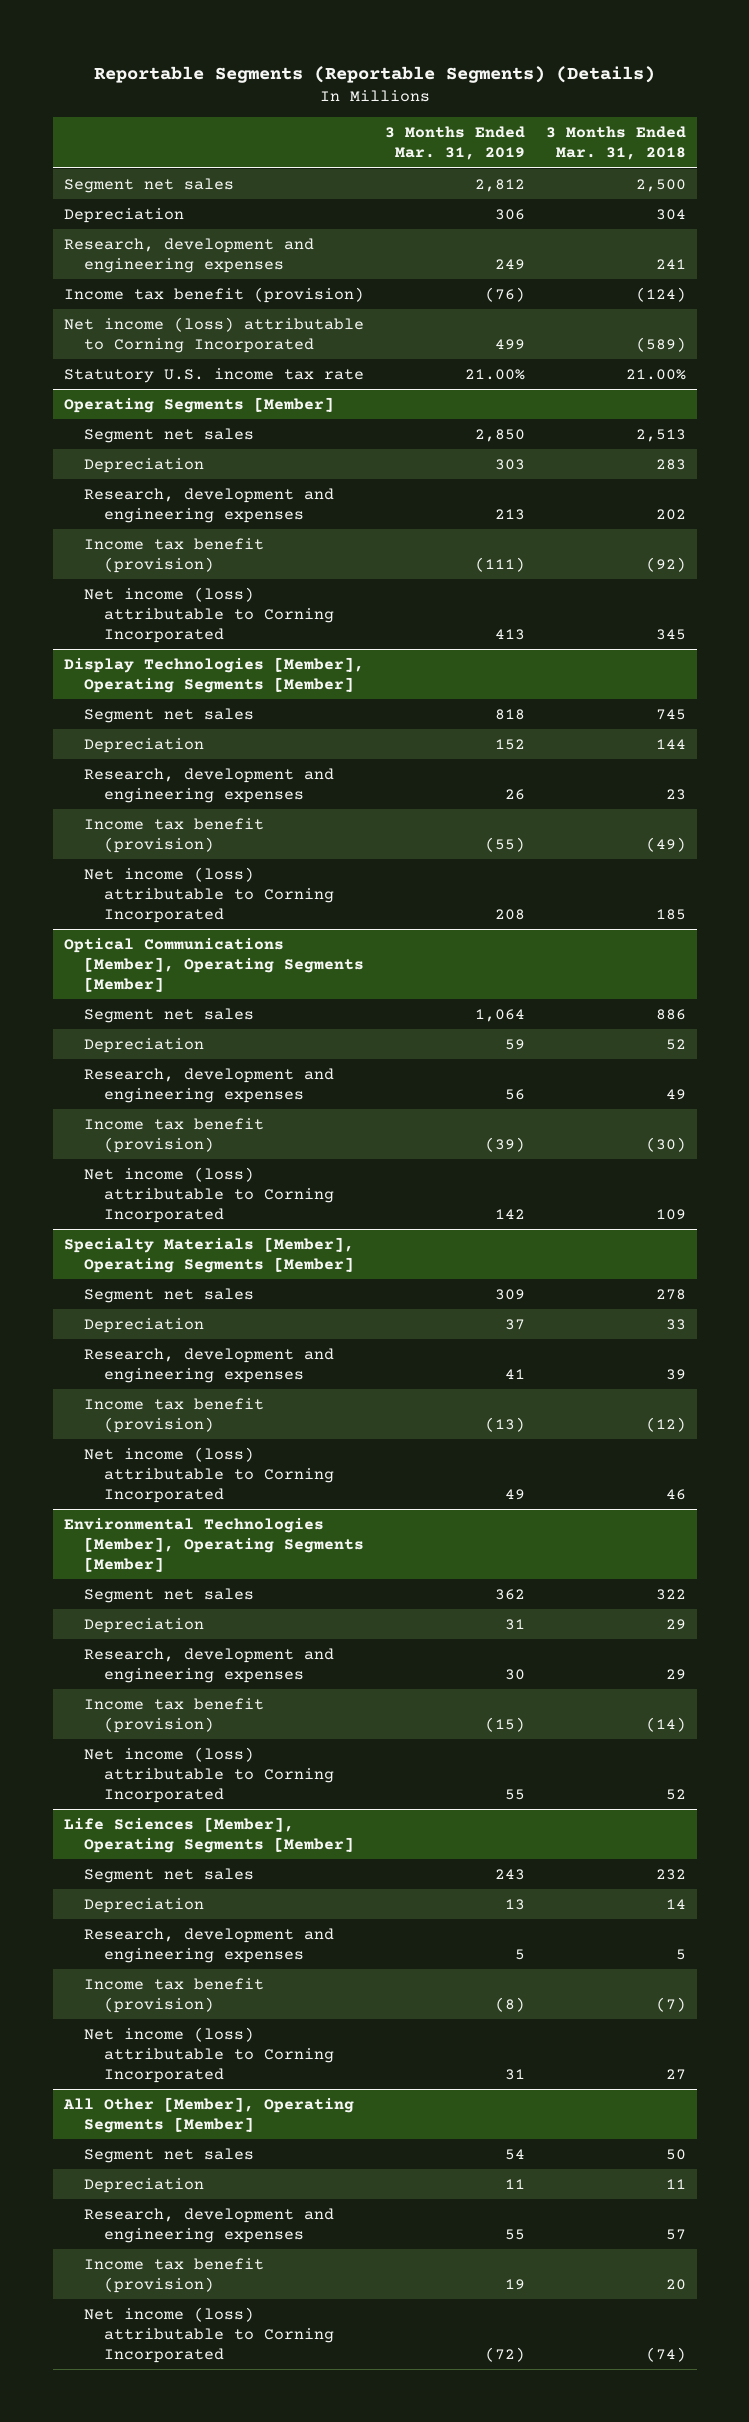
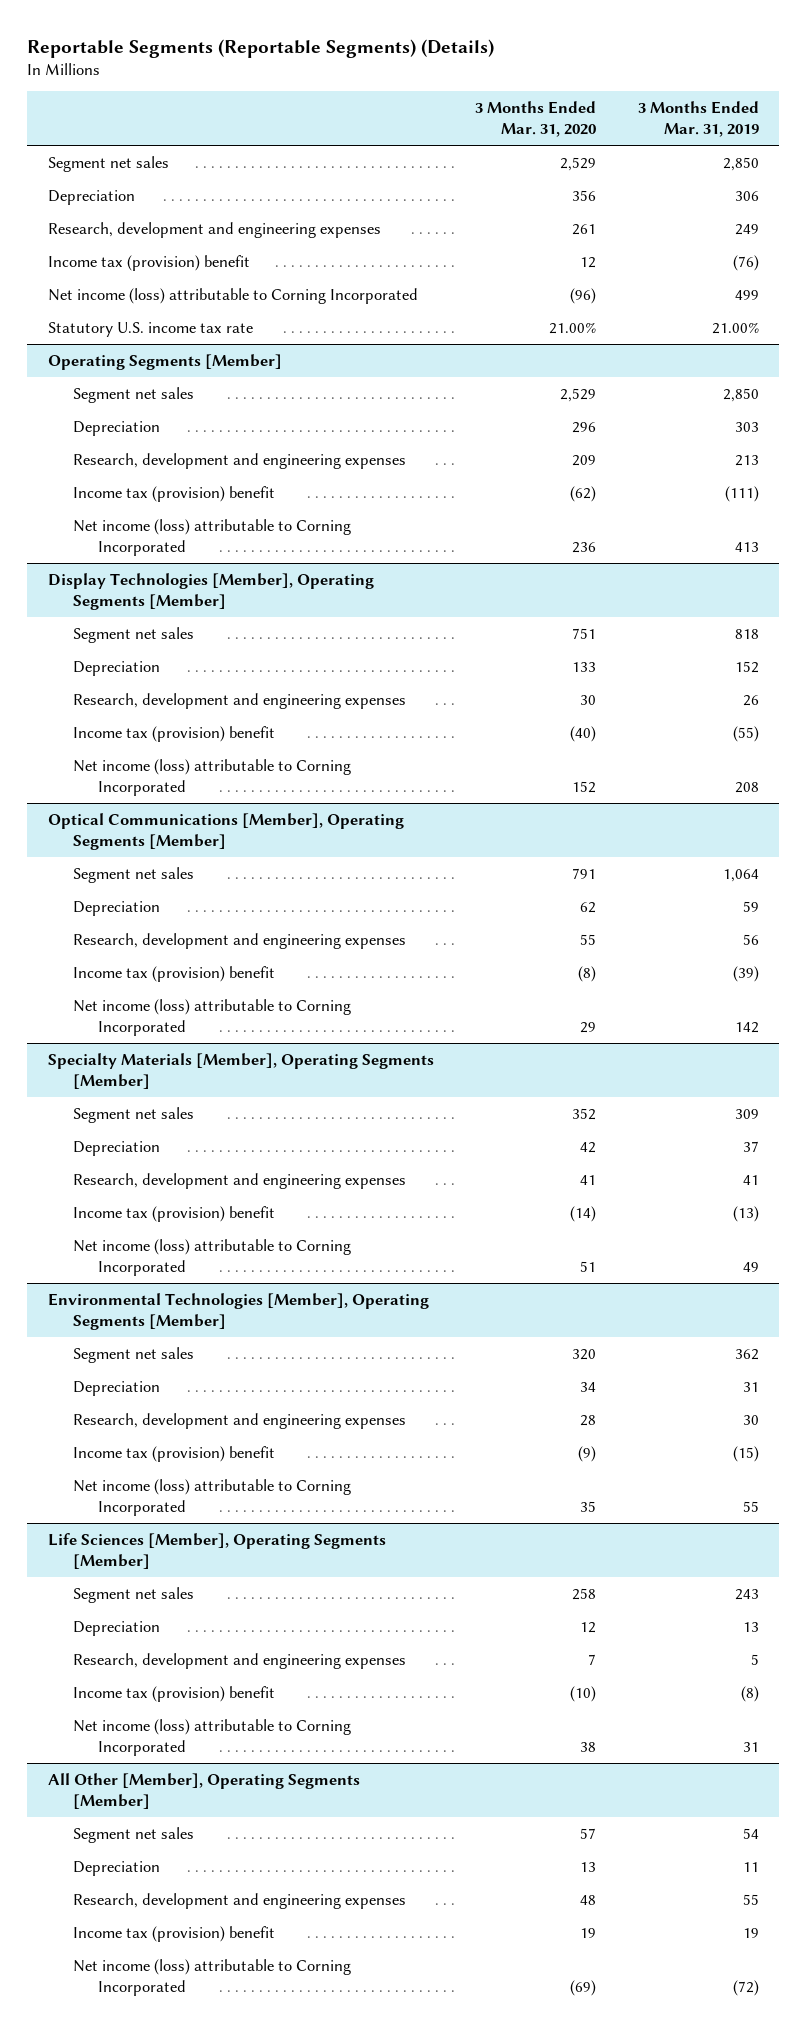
- | 3 Months Ended Mar. 31, 2019 | 3 Months Ended Mar. 31, 2018
+ | 3 Months Ended Mar. 31, 2020 | 3 Months Ended Mar. 31, 2019
- Segment net sales | 2,812 | 2,500
+ Segment net sales | 2,529 | 2,850
- Income tax benefit (provision) | (76) | (124)
+ Income tax (provision) benefit | 12 | (76)
@ Operating Segments [Member]
- Income tax benefit (provision) | (111) | (92)
+ Income tax (provision) benefit | (62) | (111)
@ Display Technologies [Member], Operating Segments [Member]
- Income tax benefit (provision) | (55) | (49)
+ Income tax (provision) benefit | (40) | (55)
@ Optical Communications [Member], Operating Segments [Member]
- Income tax benefit (provision) | (39) | (30)
+ Income tax (provision) benefit | (8) | (39)
@ Specialty Materials [Member], Operating Segments [Member]
- Income tax benefit (provision) | (13) | (12)
+ Income tax (provision) benefit | (14) | (13)
@ Environmental Technologies [Member], Operating Segments [Member]
- Income tax benefit (provision) | (15) | (14)
+ Income tax (provision) benefit | (9) | (15)
@ Life Sciences [Member], Operating Segments [Member]
- Income tax benefit (provision) | (8) | (7)
+ Income tax (provision) benefit | (10) | (8)
@ All Other [Member], Operating Segments [Member]
- Income tax benefit (provision) | 19 | 20
+ Income tax (provision) benefit | 19 | 19

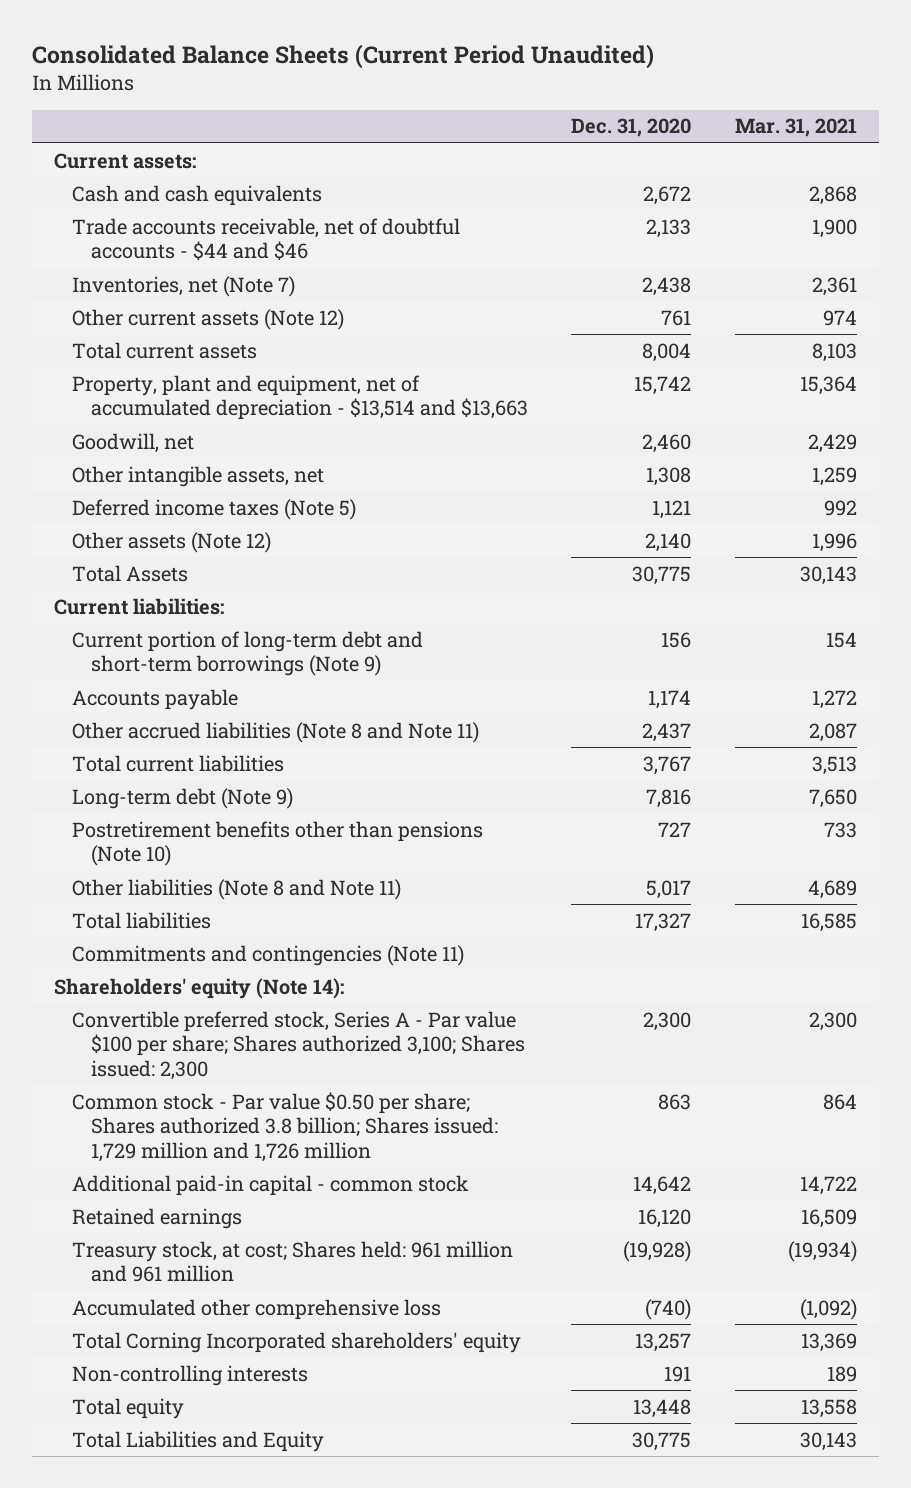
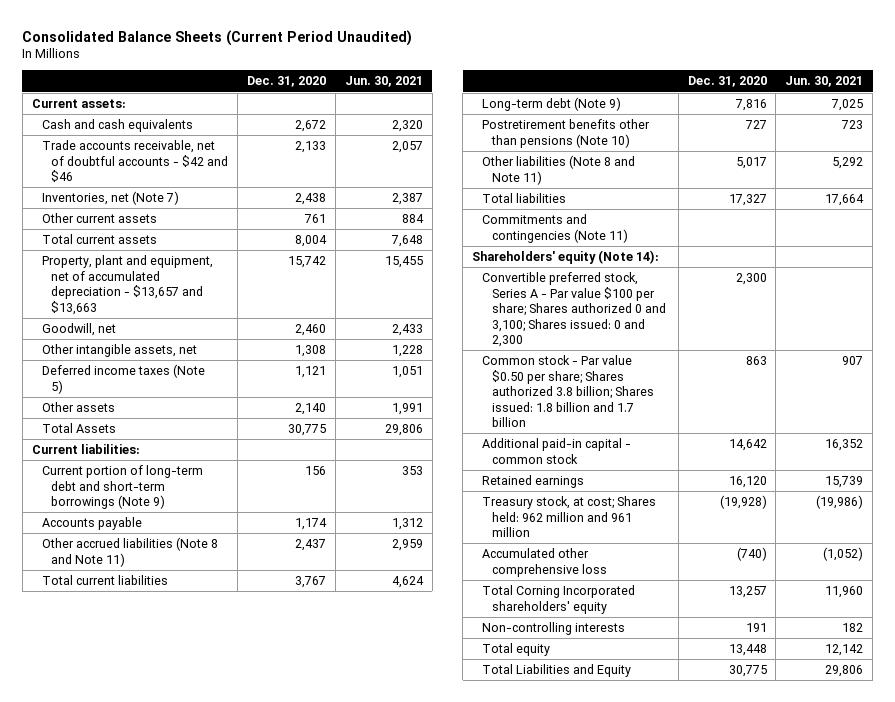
- | Dec. 31, 2020 | Mar. 31, 2021
+ | Dec. 31, 2020 | Jun. 30, 2021
- Trade accounts receivable, net of doubtful accounts - $44 and $46 | 2,133 | 1,900
+ Trade accounts receivable, net of doubtful accounts - $42 and $46 | 2,133 | 2,057
- Other current assets (Note 12) | 761 | 974
+ Other current assets | 761 | 884
- Property, plant and equipment, net of accumulated depreciation - $13,514 and $13,663 | 15,742 | 15,364
+ Property, plant and equipment, net of accumulated depreciation - $13,657 and $13,663 | 15,742 | 15,455
- Other assets (Note 12) | 2,140 | 1,996
+ Other assets | 2,140 | 1,991
- Convertible preferred stock, Series A - Par value $100 per share; Shares authorized 3,100; Shares issued: 2,300 | 2,300 | 2,300
- Common stock - Par value $0.50 per share; Shares authorized 3.8 billion; Shares issued: 1,729 million and 1,726 million | 863 | 864
+ Convertible preferred stock, Series A - Par value $100 per share; Shares authorized 0 and 3,100; Shares issued: 0 and 2,300 | 2,300 |
+ Common stock - Par value $0.50 per share; Shares authorized 3.8 billion; Shares issued: 1.8 billion and 1.7 billion | 863 | 907
- Treasury stock, at cost; Shares held: 961 million and 961 million | (19,928) | (19,934)
+ Treasury stock, at cost; Shares held: 962 million and 961 million | (19,928) | (19,986)

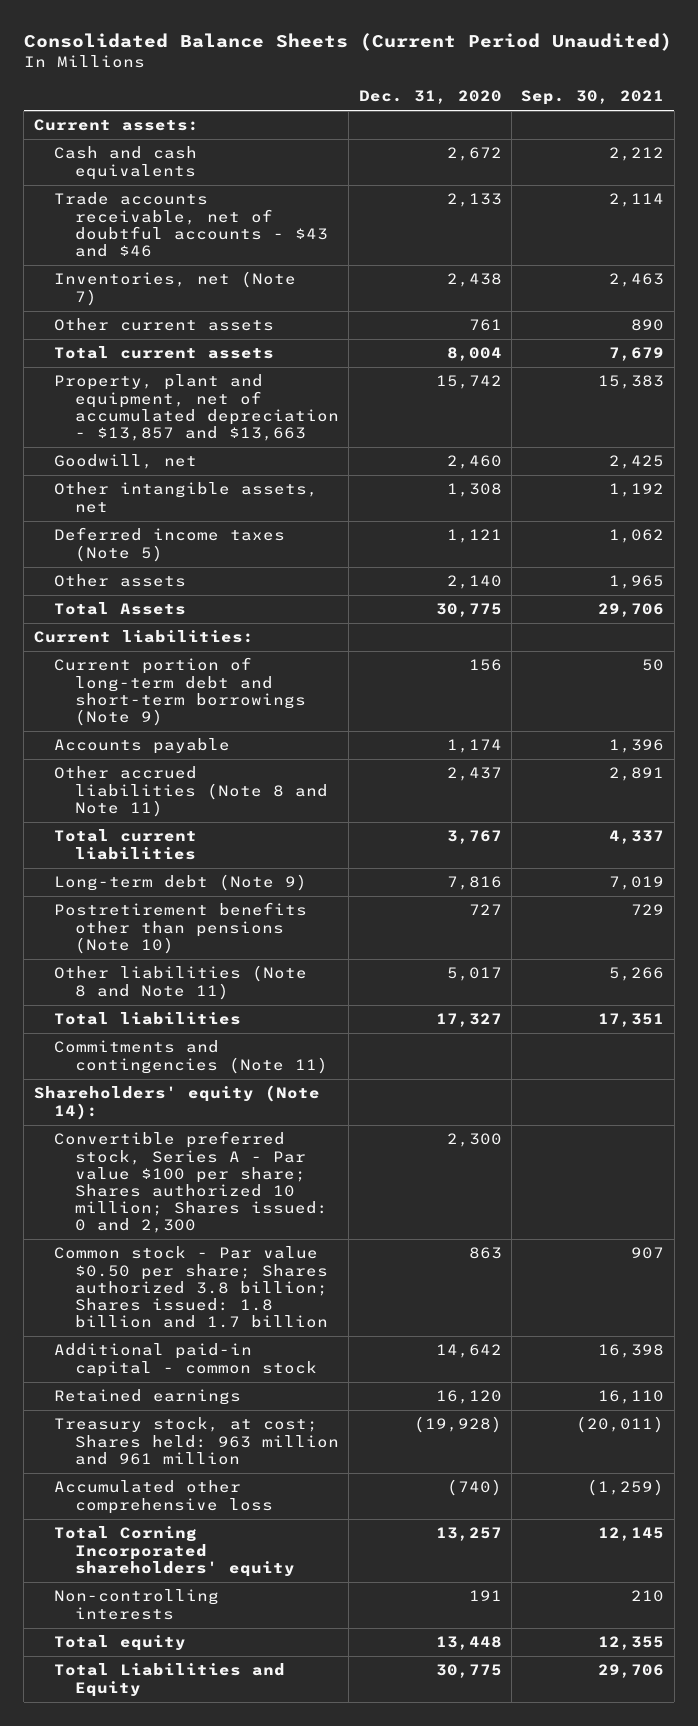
- | Dec. 31, 2020 | Jun. 30, 2021
+ | Dec. 31, 2020 | Sep. 30, 2021
- Trade accounts receivable, net of doubtful accounts - $42 and $46 | 2,133 | 2,057
+ Trade accounts receivable, net of doubtful accounts - $43 and $46 | 2,133 | 2,114
- Property, plant and equipment, net of accumulated depreciation - $13,657 and $13,663 | 15,742 | 15,455
+ Property, plant and equipment, net of accumulated depreciation - $13,857 and $13,663 | 15,742 | 15,383
- Convertible preferred stock, Series A - Par value $100 per share; Shares authorized 0 and 3,100; Shares issued: 0 and 2,300 | 2,300 |
+ Convertible preferred stock, Series A - Par value $100 per share; Shares authorized 10 million; Shares issued: 0 and 2,300 | 2,300 |
- Treasury stock, at cost; Shares held: 962 million and 961 million | (19,928) | (19,986)
+ Treasury stock, at cost; Shares held: 963 million and 961 million | (19,928) | (20,011)

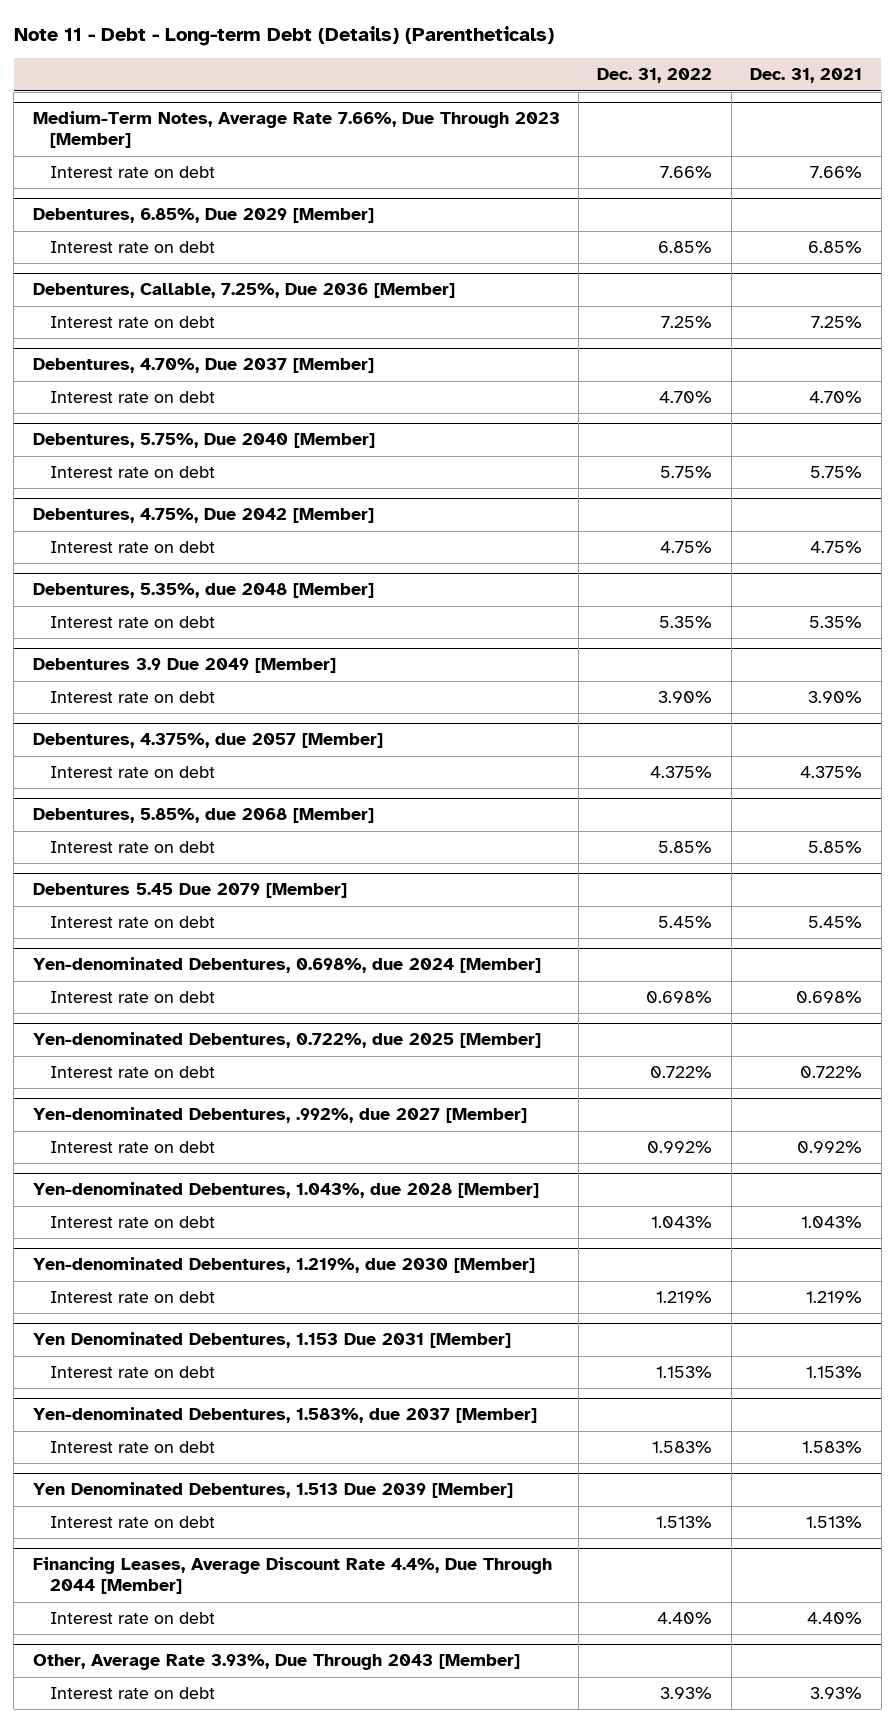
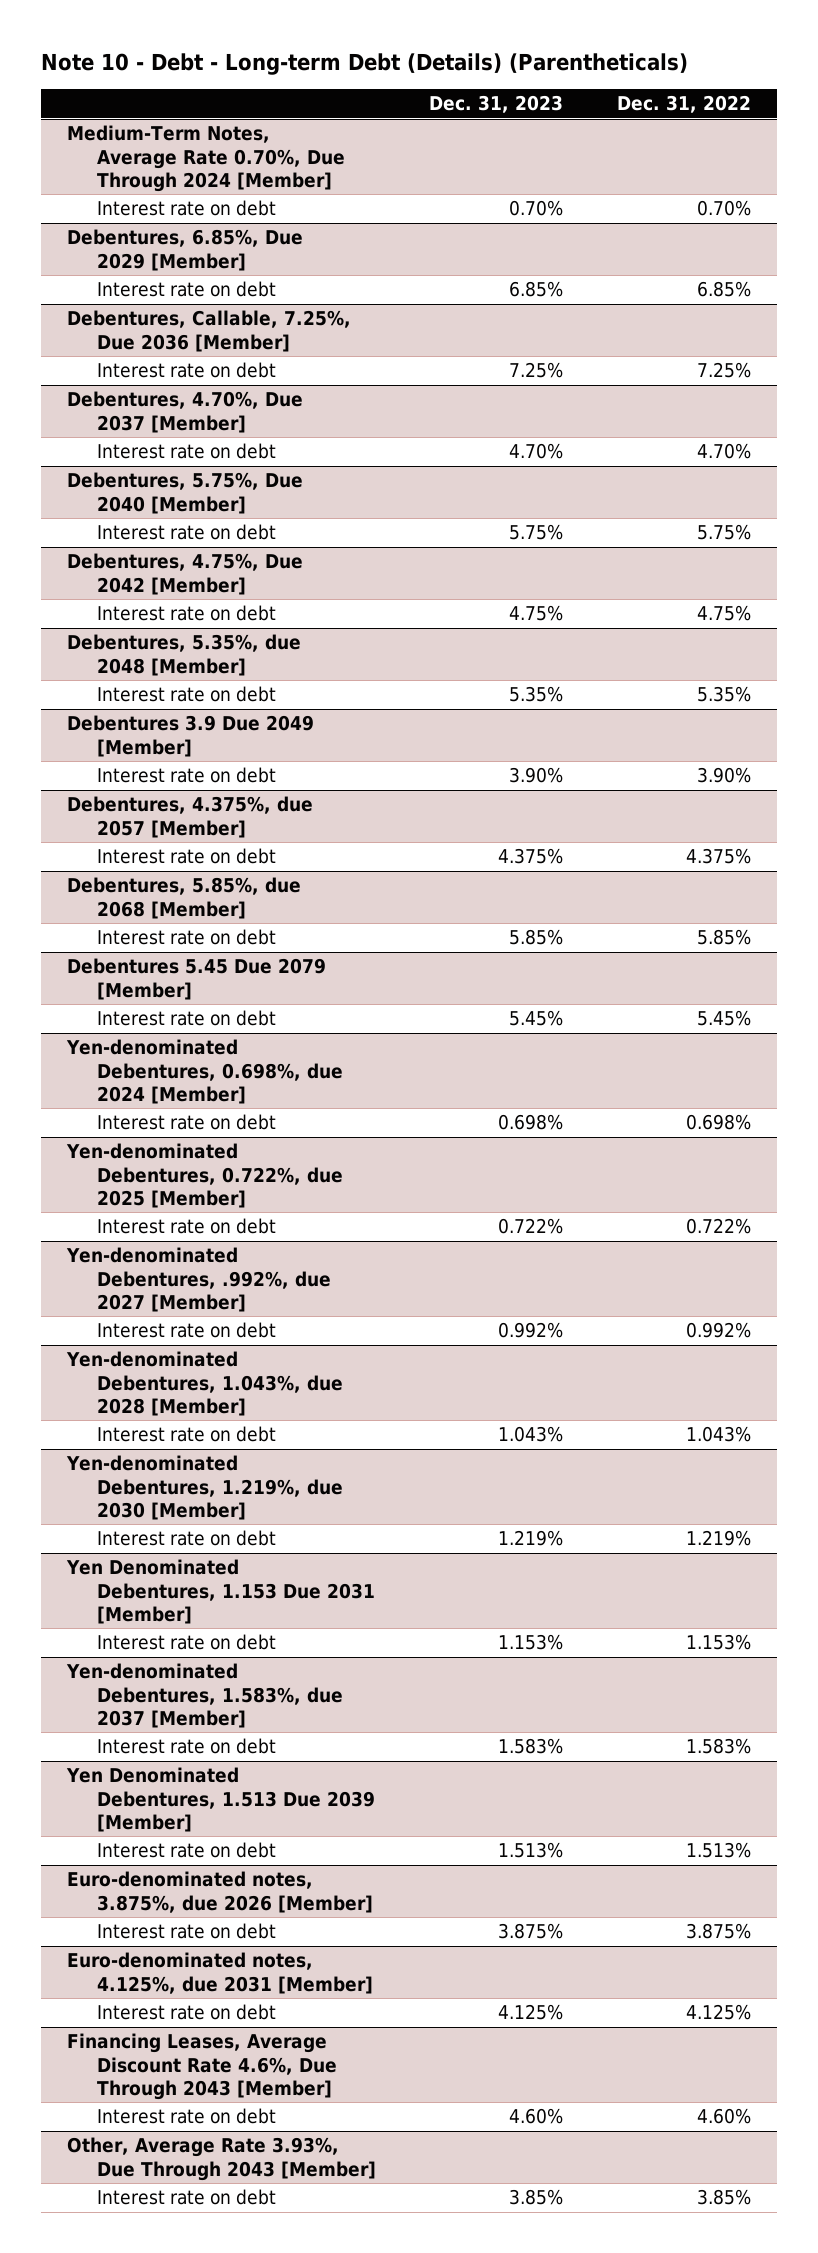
- Note 11 - Debt - Long-term Debt (Details) (Parentheticals)
+ Note 10 - Debt - Long-term Debt (Details) (Parentheticals)
- | Dec. 31, 2022 | Dec. 31, 2021
+ | Dec. 31, 2023 | Dec. 31, 2022
- Medium-Term Notes, Average Rate 7.66%, Due Through 2023 [Member]
- Interest rate on debt | 7.66% | 7.66%
+ Medium-Term Notes, Average Rate 0.70%, Due Through 2024 [Member]
+ Interest rate on debt | 0.70% | 0.70%
- Financing Leases, Average Discount Rate 4.4%, Due Through 2044 [Member]
- Interest rate on debt | 4.40% | 4.40%
+ Euro-denominated notes, 3.875%, due 2026 [Member]
+ Interest rate on debt | 3.875% | 3.875%
+ Euro-denominated notes, 4.125%, due 2031 [Member]
+ Interest rate on debt | 4.125% | 4.125%
+ Financing Leases, Average Discount Rate 4.6%, Due Through 2043 [Member]
+ Interest rate on debt | 4.60% | 4.60%
@ Other, Average Rate 3.93%, Due Through 2043 [Member]
- Interest rate on debt | 3.93% | 3.93%
+ Interest rate on debt | 3.85% | 3.85%

